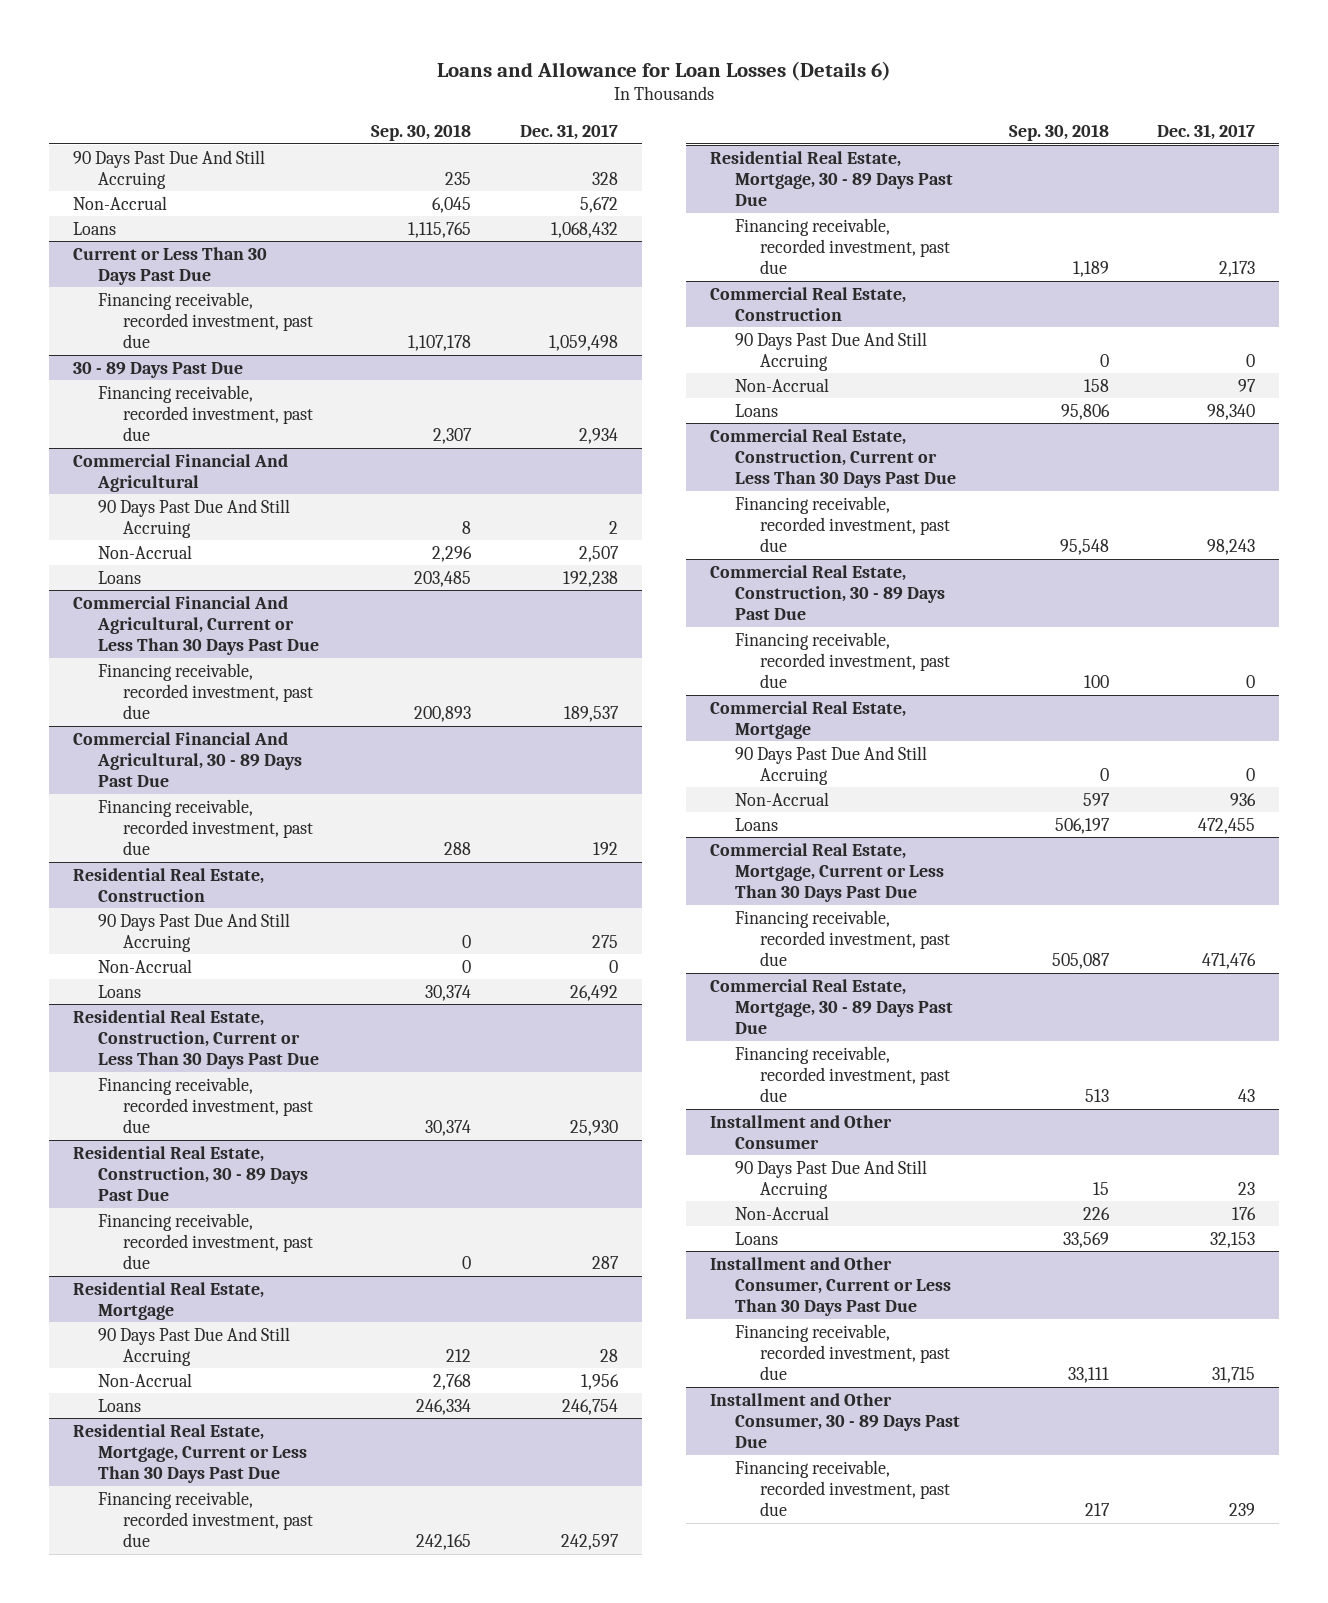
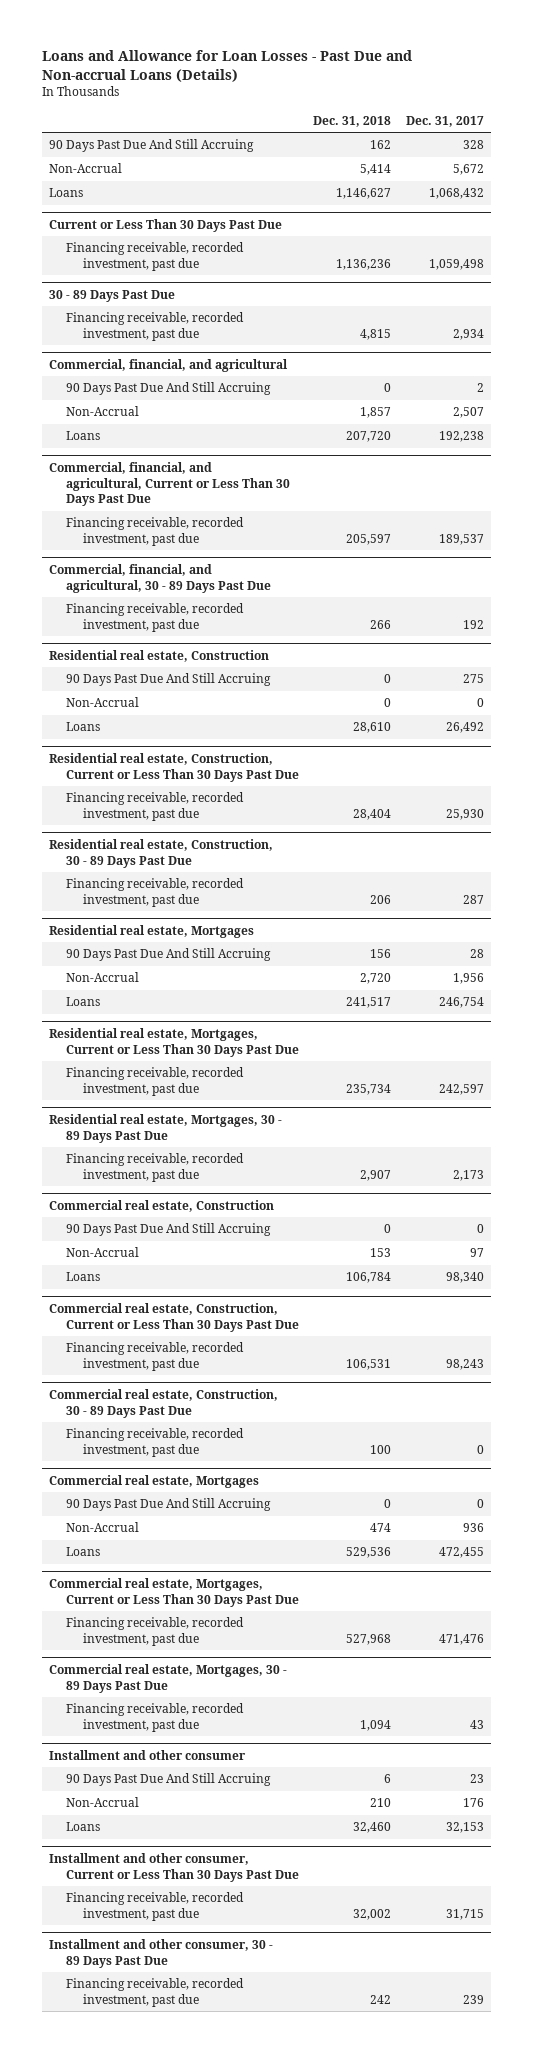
- Loans and Allowance for Loan Losses (Details 6)
+ Loans and Allowance for Loan Losses - Past Due and Non-accrual Loans (Details)
- | Sep. 30, 2018 | Dec. 31, 2017
+ | Dec. 31, 2018 | Dec. 31, 2017
- Commercial Financial And Agricultural
+ Commercial, financial, and agricultural
- Commercial Financial And Agricultural, Current or Less Than 30 Days Past Due
+ Commercial, financial, and agricultural, Current or Less Than 30 Days Past Due
- Commercial Financial And Agricultural, 30 - 89 Days Past Due
+ Commercial, financial, and agricultural, 30 - 89 Days Past Due
- Residential Real Estate, Construction
+ Residential real estate, Construction
- Residential Real Estate, Construction, Current or Less Than 30 Days Past Due
+ Residential real estate, Construction, Current or Less Than 30 Days Past Due
- Residential Real Estate, Construction, 30 - 89 Days Past Due
+ Residential real estate, Construction, 30 - 89 Days Past Due
- Residential Real Estate, Mortgage
+ Residential real estate, Mortgages
- Residential Real Estate, Mortgage, Current or Less Than 30 Days Past Due
+ Residential real estate, Mortgages, Current or Less Than 30 Days Past Due
- Residential Real Estate, Mortgage, 30 - 89 Days Past Due
+ Residential real estate, Mortgages, 30 - 89 Days Past Due
- Commercial Real Estate, Construction
+ Commercial real estate, Construction
- Commercial Real Estate, Construction, Current or Less Than 30 Days Past Due
+ Commercial real estate, Construction, Current or Less Than 30 Days Past Due
- Commercial Real Estate, Construction, 30 - 89 Days Past Due
+ Commercial real estate, Construction, 30 - 89 Days Past Due
- Commercial Real Estate, Mortgage
+ Commercial real estate, Mortgages
- Commercial Real Estate, Mortgage, Current or Less Than 30 Days Past Due
+ Commercial real estate, Mortgages, Current or Less Than 30 Days Past Due
- Commercial Real Estate, Mortgage, 30 - 89 Days Past Due
+ Commercial real estate, Mortgages, 30 - 89 Days Past Due
- Installment and Other Consumer
+ Installment and other consumer
- Installment and Other Consumer, Current or Less Than 30 Days Past Due
+ Installment and other consumer, Current or Less Than 30 Days Past Due
- Installment and Other Consumer, 30 - 89 Days Past Due
+ Installment and other consumer, 30 - 89 Days Past Due

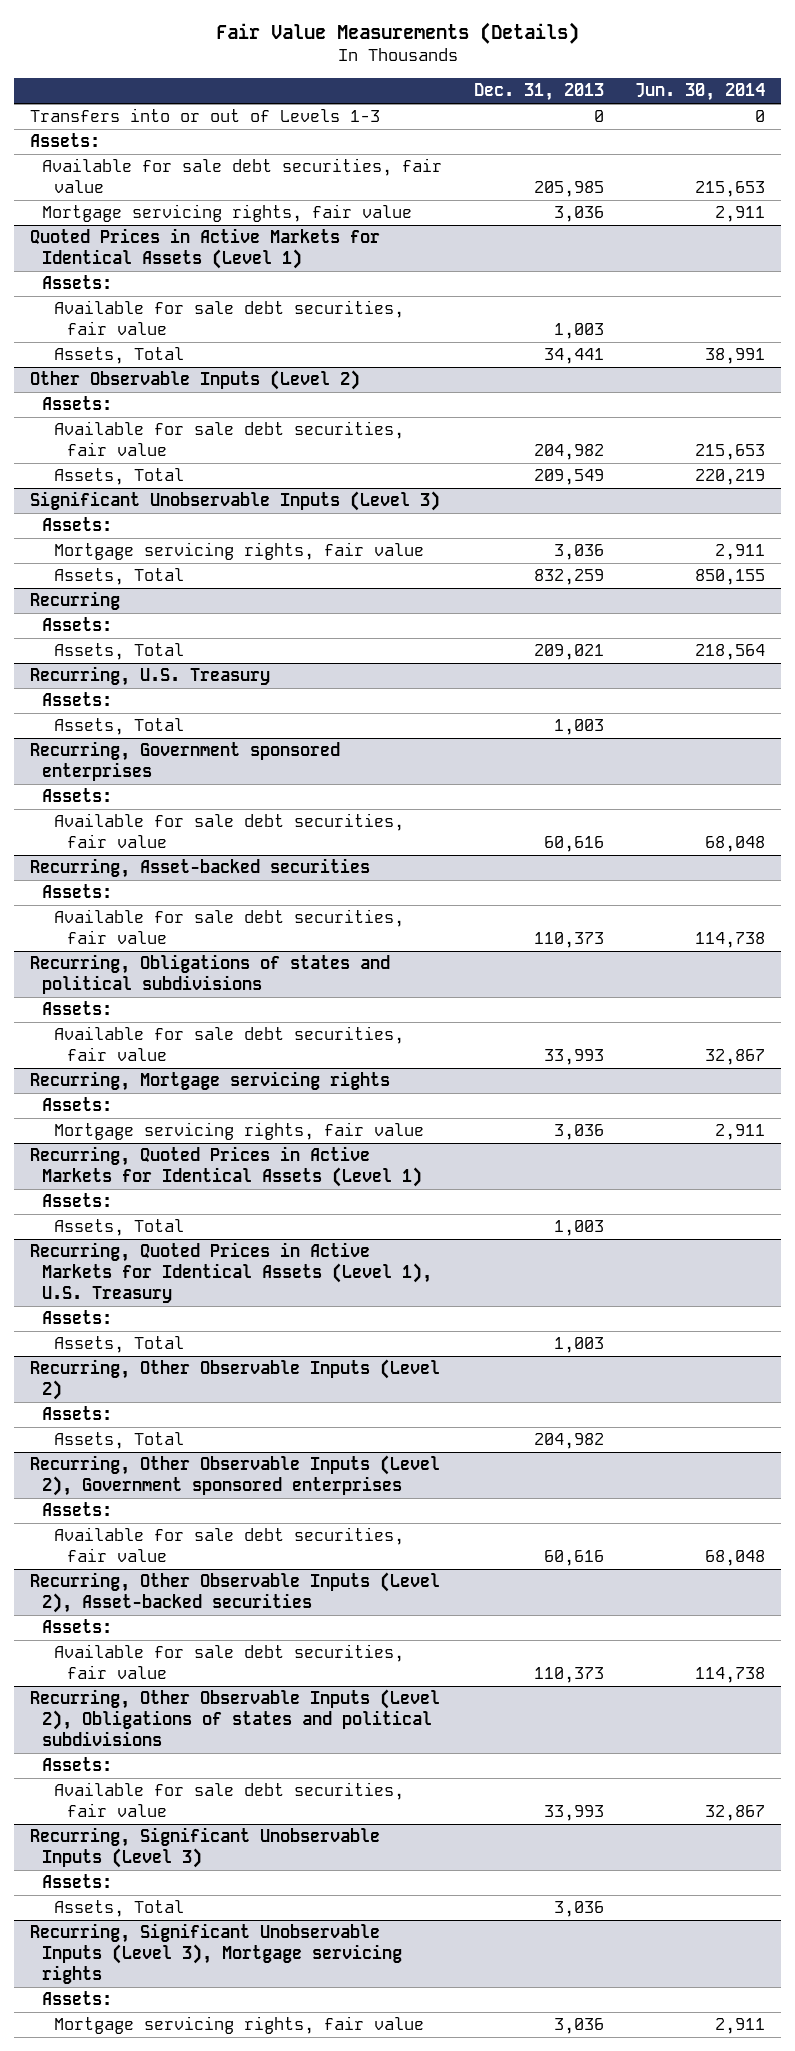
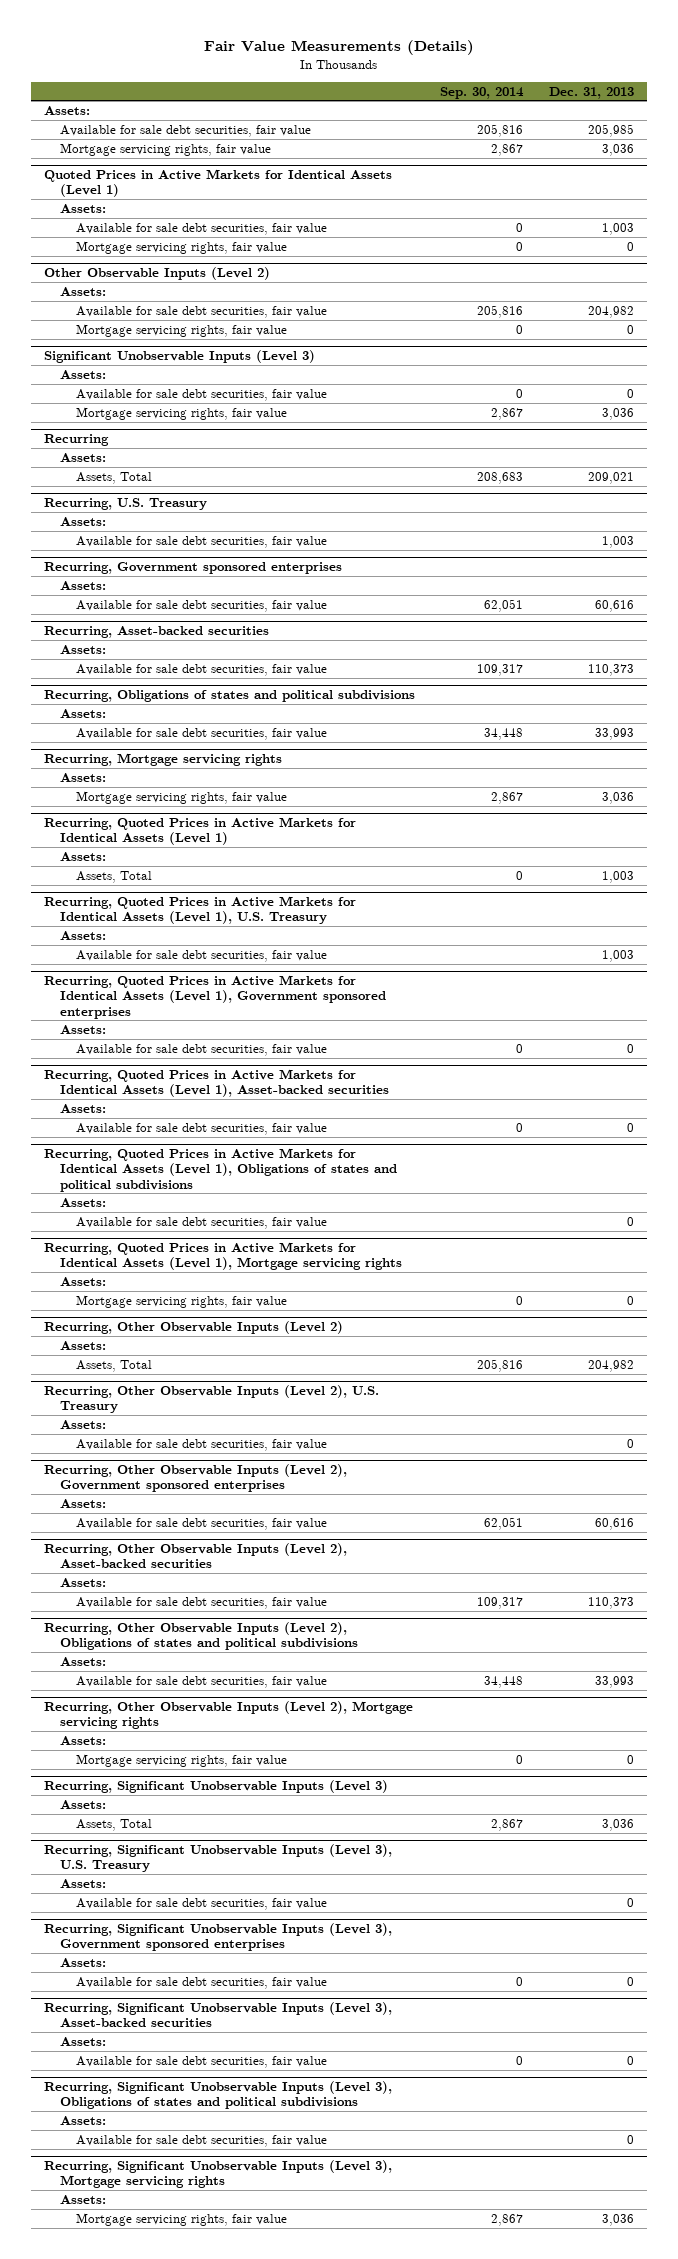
- | Dec. 31, 2013 | Jun. 30, 2014
+ | Sep. 30, 2014 | Dec. 31, 2013
- Transfers into or out of Levels 1-3 | 0 | 0
@ Quoted Prices in Active Markets for Identical Assets (Level 1)
- Assets, Total | 34,441 | 38,991
+ Mortgage servicing rights, fair value | 0 | 0
@ Other Observable Inputs (Level 2)
- Assets, Total | 209,549 | 220,219
+ Mortgage servicing rights, fair value | 0 | 0
@ Significant Unobservable Inputs (Level 3)
+ Available for sale debt securities, fair value | 0 | 0
- Assets, Total | 832,259 | 850,155
@ Recurring, U.S. Treasury
- Assets, Total | 1,003 |
+ Available for sale debt securities, fair value | | 1,003
@ Recurring, Quoted Prices in Active Markets for Identical Assets (Level 1), U.S. Treasury
- Assets, Total | 1,003 |
+ Available for sale debt securities, fair value | | 1,003
+ Recurring, Quoted Prices in Active Markets for Identical Assets (Level 1), Government sponsored enterprises
+ Assets:
+ Available for sale debt securities, fair value | 0 | 0
+ Recurring, Quoted Prices in Active Markets for Identical Assets (Level 1), Asset-backed securities
+ Assets:
+ Available for sale debt securities, fair value | 0 | 0
+ Recurring, Quoted Prices in Active Markets for Identical Assets (Level 1), Obligations of states and political subdivisions
+ Assets:
+ Available for sale debt securities, fair value | | 0
+ Recurring, Quoted Prices in Active Markets for Identical Assets (Level 1), Mortgage servicing rights
+ Assets:
+ Mortgage servicing rights, fair value | 0 | 0
+ Recurring, Other Observable Inputs (Level 2), U.S. Treasury
+ Assets:
+ Available for sale debt securities, fair value | | 0
+ Recurring, Other Observable Inputs (Level 2), Mortgage servicing rights
+ Assets:
+ Mortgage servicing rights, fair value | 0 | 0
+ Recurring, Significant Unobservable Inputs (Level 3), U.S. Treasury
+ Assets:
+ Available for sale debt securities, fair value | | 0
+ Recurring, Significant Unobservable Inputs (Level 3), Government sponsored enterprises
+ Assets:
+ Available for sale debt securities, fair value | 0 | 0
+ Recurring, Significant Unobservable Inputs (Level 3), Asset-backed securities
+ Assets:
+ Available for sale debt securities, fair value | 0 | 0
+ Recurring, Significant Unobservable Inputs (Level 3), Obligations of states and political subdivisions
+ Assets:
+ Available for sale debt securities, fair value | | 0

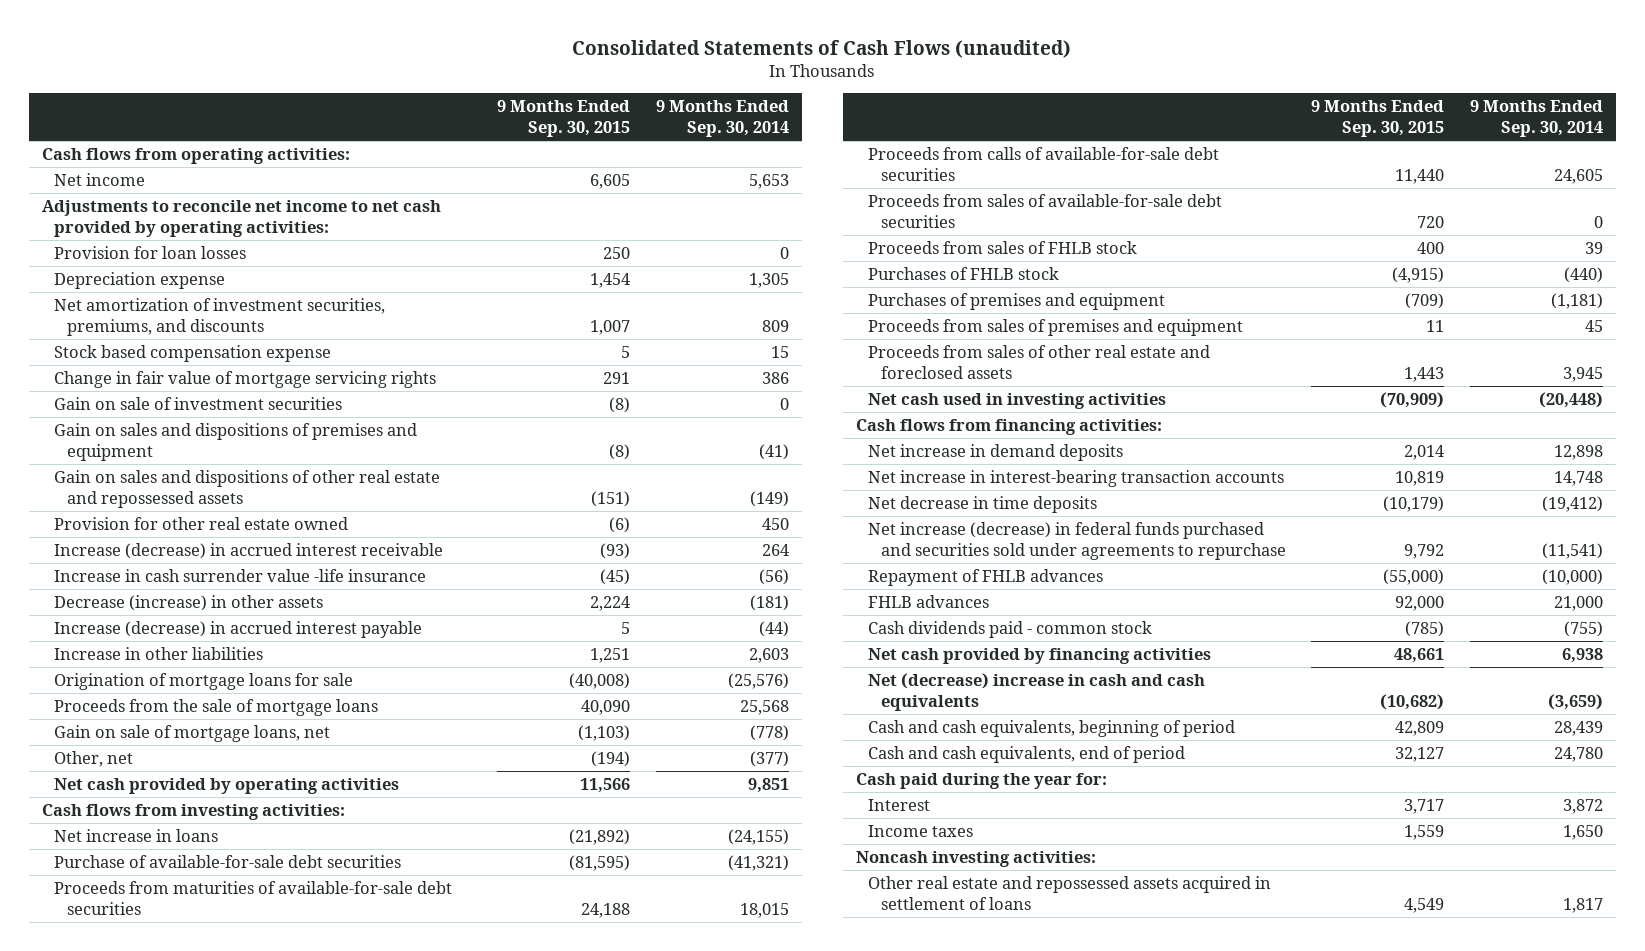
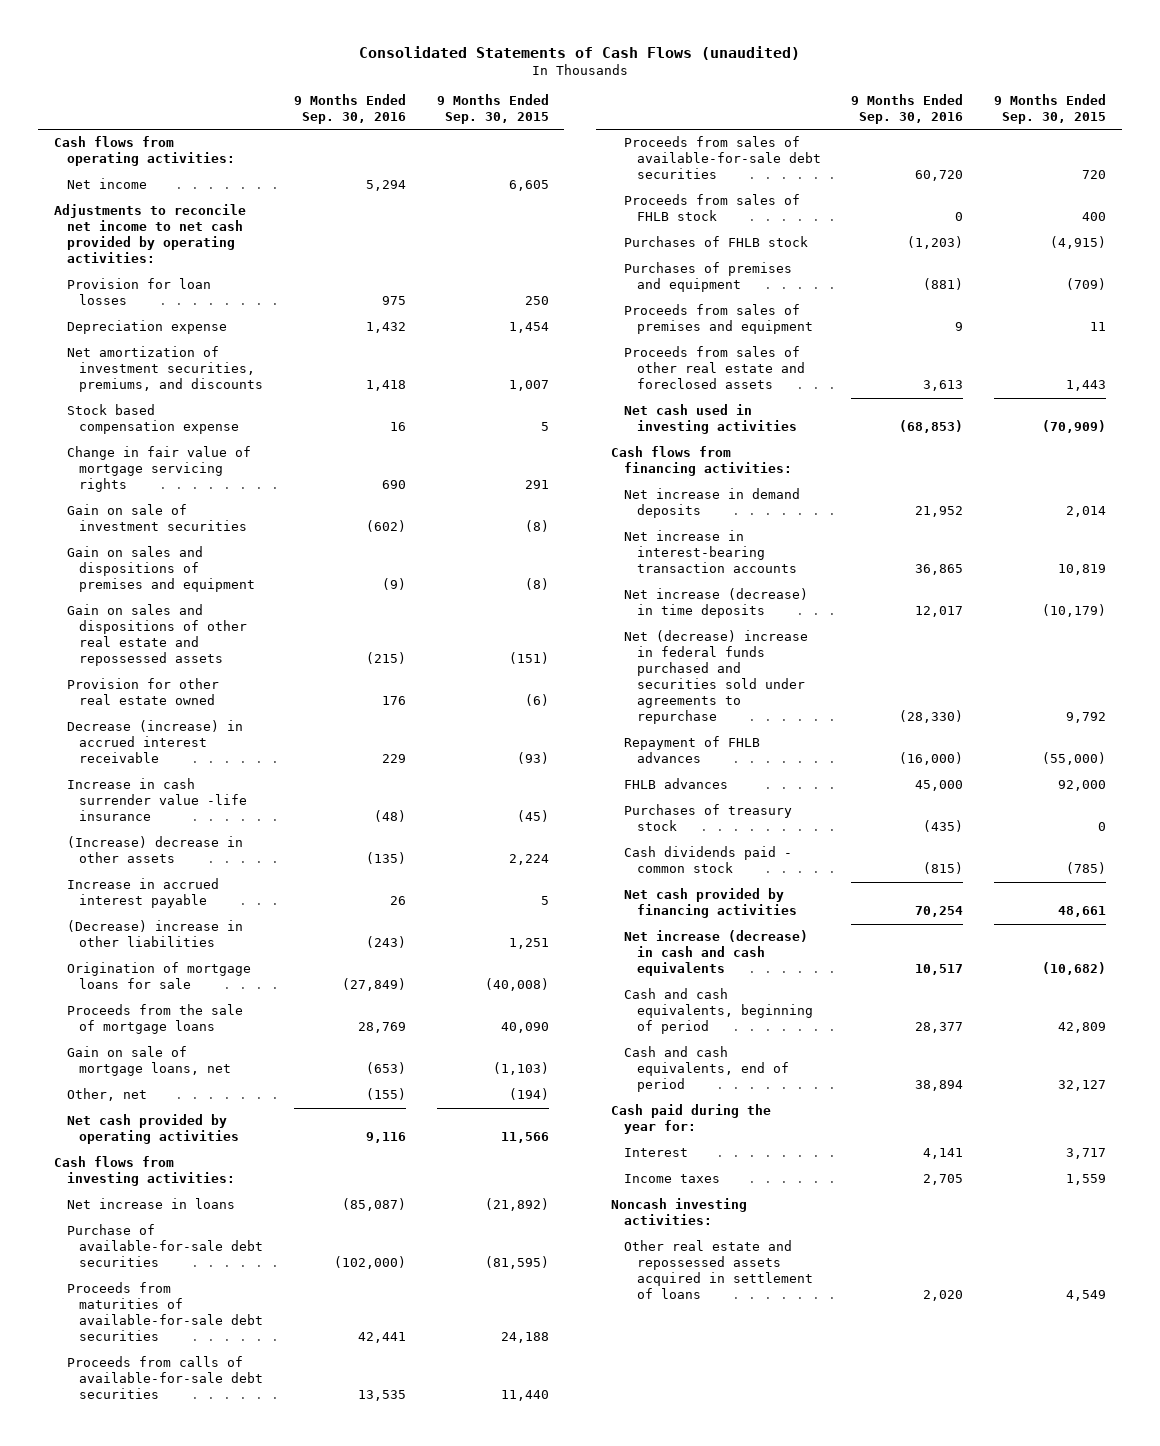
- | 9 Months Ended Sep. 30, 2015 | 9 Months Ended Sep. 30, 2014
+ | 9 Months Ended Sep. 30, 2016 | 9 Months Ended Sep. 30, 2015
- Increase (decrease) in accrued interest receivable | (93) | 264
+ Decrease (increase) in accrued interest receivable | 229 | (93)
- Decrease (increase) in other assets | 2,224 | (181)
- Increase (decrease) in accrued interest payable | 5 | (44)
- Increase in other liabilities | 1,251 | 2,603
+ (Increase) decrease in other assets | (135) | 2,224
+ Increase in accrued interest payable | 26 | 5
+ (Decrease) increase in other liabilities | (243) | 1,251
- Net decrease in time deposits | (10,179) | (19,412)
- Net increase (decrease) in federal funds purchased and securities sold under agreements to repurchase | 9,792 | (11,541)
+ Net increase (decrease) in time deposits | 12,017 | (10,179)
+ Net (decrease) increase in federal funds purchased and securities sold under agreements to repurchase | (28,330) | 9,792
+ Purchases of treasury stock | (435) | 0
- Net (decrease) increase in cash and cash equivalents | (10,682) | (3,659)
+ Net increase (decrease) in cash and cash equivalents | 10,517 | (10,682)

